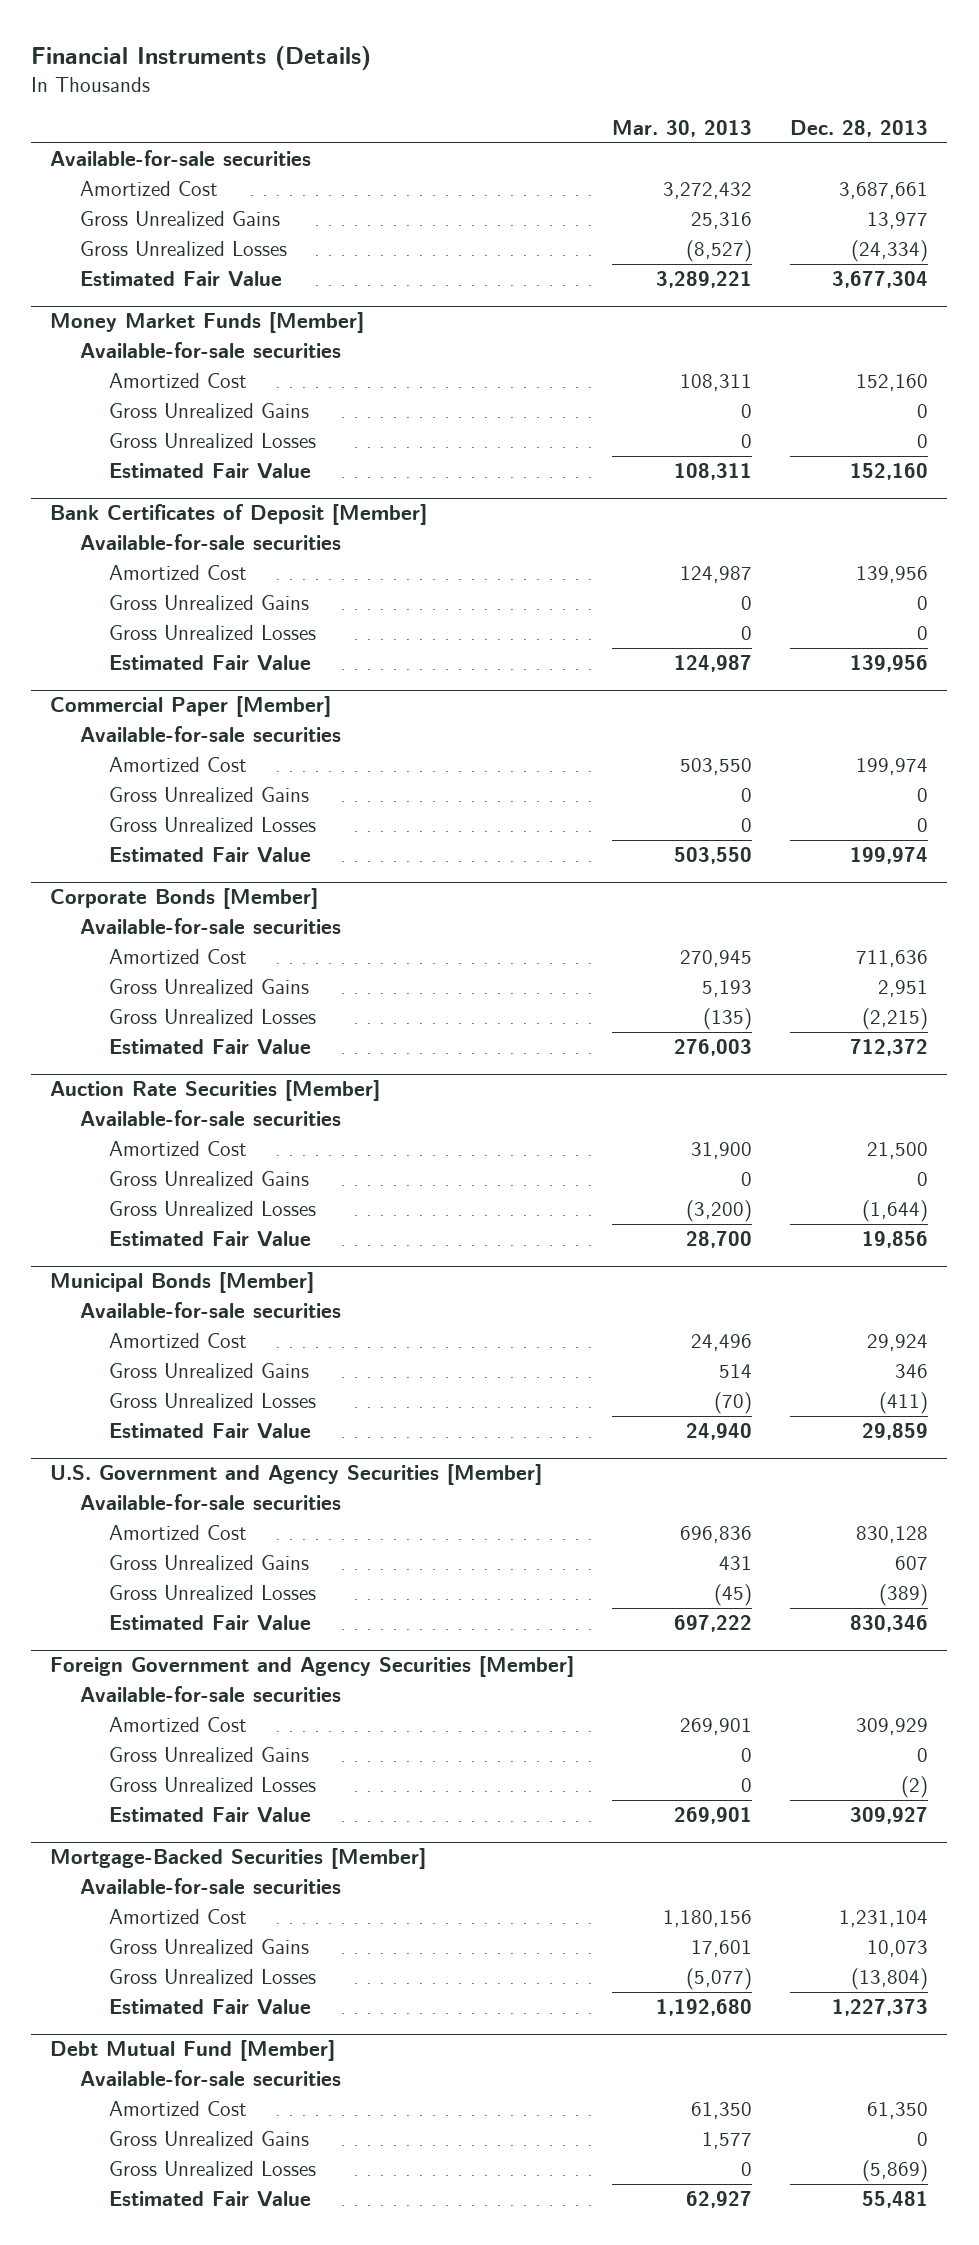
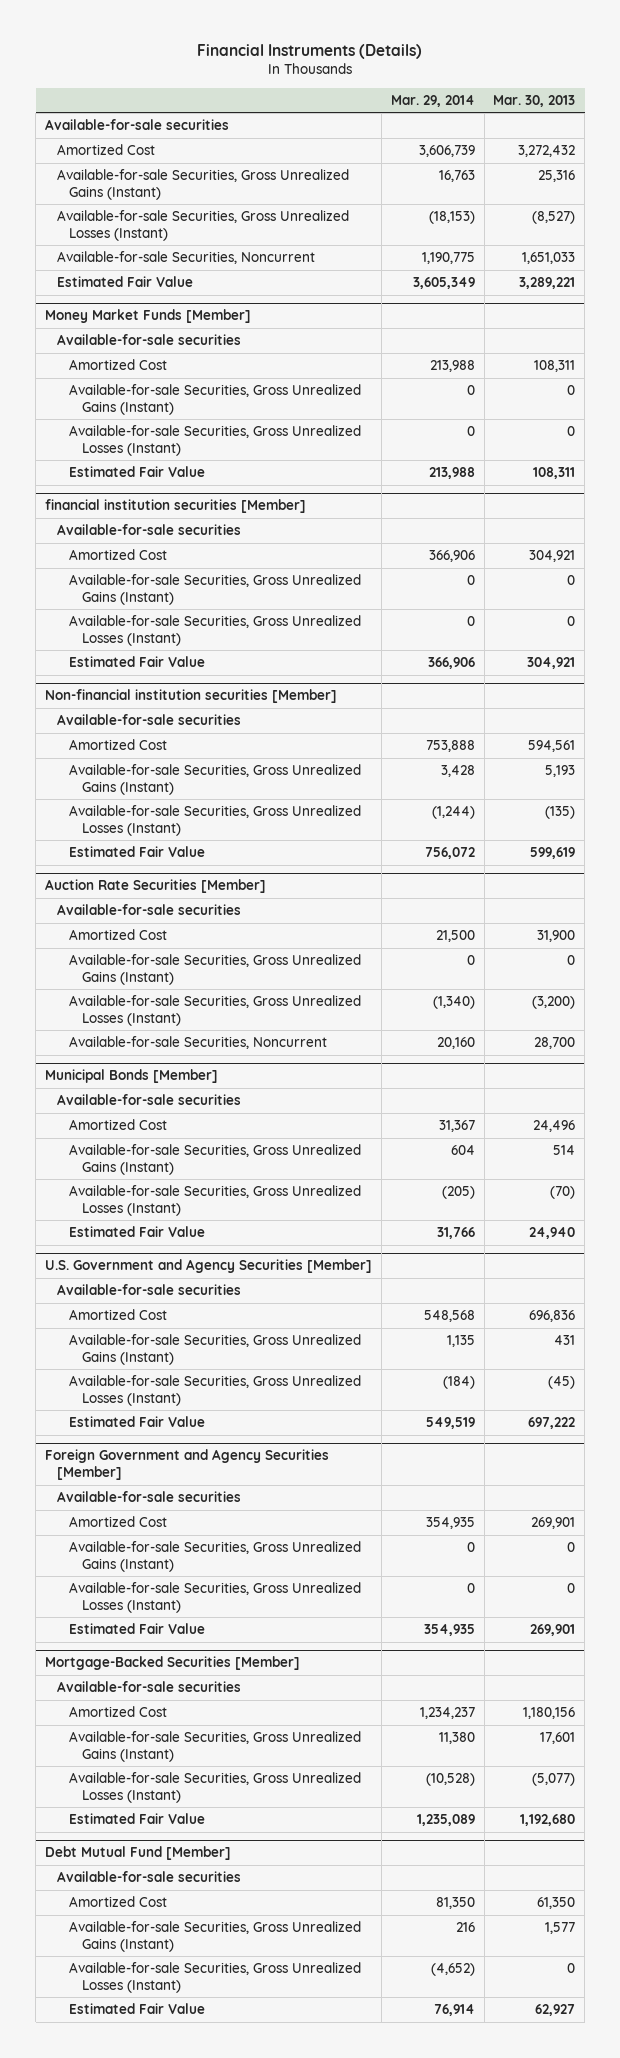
- | Mar. 30, 2013 | Dec. 28, 2013
+ | Mar. 29, 2014 | Mar. 30, 2013
- Gross Unrealized Gains | 25,316 | 13,977
- Gross Unrealized Losses | (8,527) | (24,334)
+ Available-for-sale Securities, Gross Unrealized Gains (Instant) | 16,763 | 25,316
+ Available-for-sale Securities, Gross Unrealized Losses (Instant) | (18,153) | (8,527)
+ Available-for-sale Securities, Noncurrent | 1,190,775 | 1,651,033
@ Money Market Funds [Member]
- Gross Unrealized Gains | 0 | 0
- Gross Unrealized Losses | 0 | 0
+ Available-for-sale Securities, Gross Unrealized Gains (Instant) | 0 | 0
+ Available-for-sale Securities, Gross Unrealized Losses (Instant) | 0 | 0
- Bank Certificates of Deposit [Member]
- Available-for-sale securities
- Amortized Cost | 124,987 | 139,956
- Gross Unrealized Gains | 0 | 0
- Gross Unrealized Losses | 0 | 0
- Estimated Fair Value | 124,987 | 139,956
- Commercial Paper [Member]
+ financial institution securities [Member]
- Amortized Cost | 503,550 | 199,974
- Gross Unrealized Gains | 0 | 0
- Gross Unrealized Losses | 0 | 0
- Estimated Fair Value | 503,550 | 199,974
- Corporate Bonds [Member]
+ Amortized Cost | 366,906 | 304,921
+ Available-for-sale Securities, Gross Unrealized Gains (Instant) | 0 | 0
+ Available-for-sale Securities, Gross Unrealized Losses (Instant) | 0 | 0
+ Estimated Fair Value | 366,906 | 304,921
+ Non-financial institution securities [Member]
- Amortized Cost | 270,945 | 711,636
- Gross Unrealized Gains | 5,193 | 2,951
- Gross Unrealized Losses | (135) | (2,215)
- Estimated Fair Value | 276,003 | 712,372
+ Amortized Cost | 753,888 | 594,561
+ Available-for-sale Securities, Gross Unrealized Gains (Instant) | 3,428 | 5,193
+ Available-for-sale Securities, Gross Unrealized Losses (Instant) | (1,244) | (135)
+ Estimated Fair Value | 756,072 | 599,619
@ Auction Rate Securities [Member]
- Gross Unrealized Gains | 0 | 0
- Gross Unrealized Losses | (3,200) | (1,644)
- Estimated Fair Value | 28,700 | 19,856
+ Available-for-sale Securities, Gross Unrealized Gains (Instant) | 0 | 0
+ Available-for-sale Securities, Gross Unrealized Losses (Instant) | (1,340) | (3,200)
+ Available-for-sale Securities, Noncurrent | 20,160 | 28,700
@ Municipal Bonds [Member]
- Gross Unrealized Gains | 514 | 346
- Gross Unrealized Losses | (70) | (411)
+ Available-for-sale Securities, Gross Unrealized Gains (Instant) | 604 | 514
+ Available-for-sale Securities, Gross Unrealized Losses (Instant) | (205) | (70)
@ U.S. Government and Agency Securities [Member]
- Gross Unrealized Gains | 431 | 607
- Gross Unrealized Losses | (45) | (389)
+ Available-for-sale Securities, Gross Unrealized Gains (Instant) | 1,135 | 431
+ Available-for-sale Securities, Gross Unrealized Losses (Instant) | (184) | (45)
@ Foreign Government and Agency Securities [Member]
- Gross Unrealized Gains | 0 | 0
- Gross Unrealized Losses | 0 | (2)
+ Available-for-sale Securities, Gross Unrealized Gains (Instant) | 0 | 0
+ Available-for-sale Securities, Gross Unrealized Losses (Instant) | 0 | 0
@ Mortgage-Backed Securities [Member]
- Gross Unrealized Gains | 17,601 | 10,073
- Gross Unrealized Losses | (5,077) | (13,804)
+ Available-for-sale Securities, Gross Unrealized Gains (Instant) | 11,380 | 17,601
+ Available-for-sale Securities, Gross Unrealized Losses (Instant) | (10,528) | (5,077)
@ Debt Mutual Fund [Member]
- Gross Unrealized Gains | 1,577 | 0
- Gross Unrealized Losses | 0 | (5,869)
+ Available-for-sale Securities, Gross Unrealized Gains (Instant) | 216 | 1,577
+ Available-for-sale Securities, Gross Unrealized Losses (Instant) | (4,652) | 0

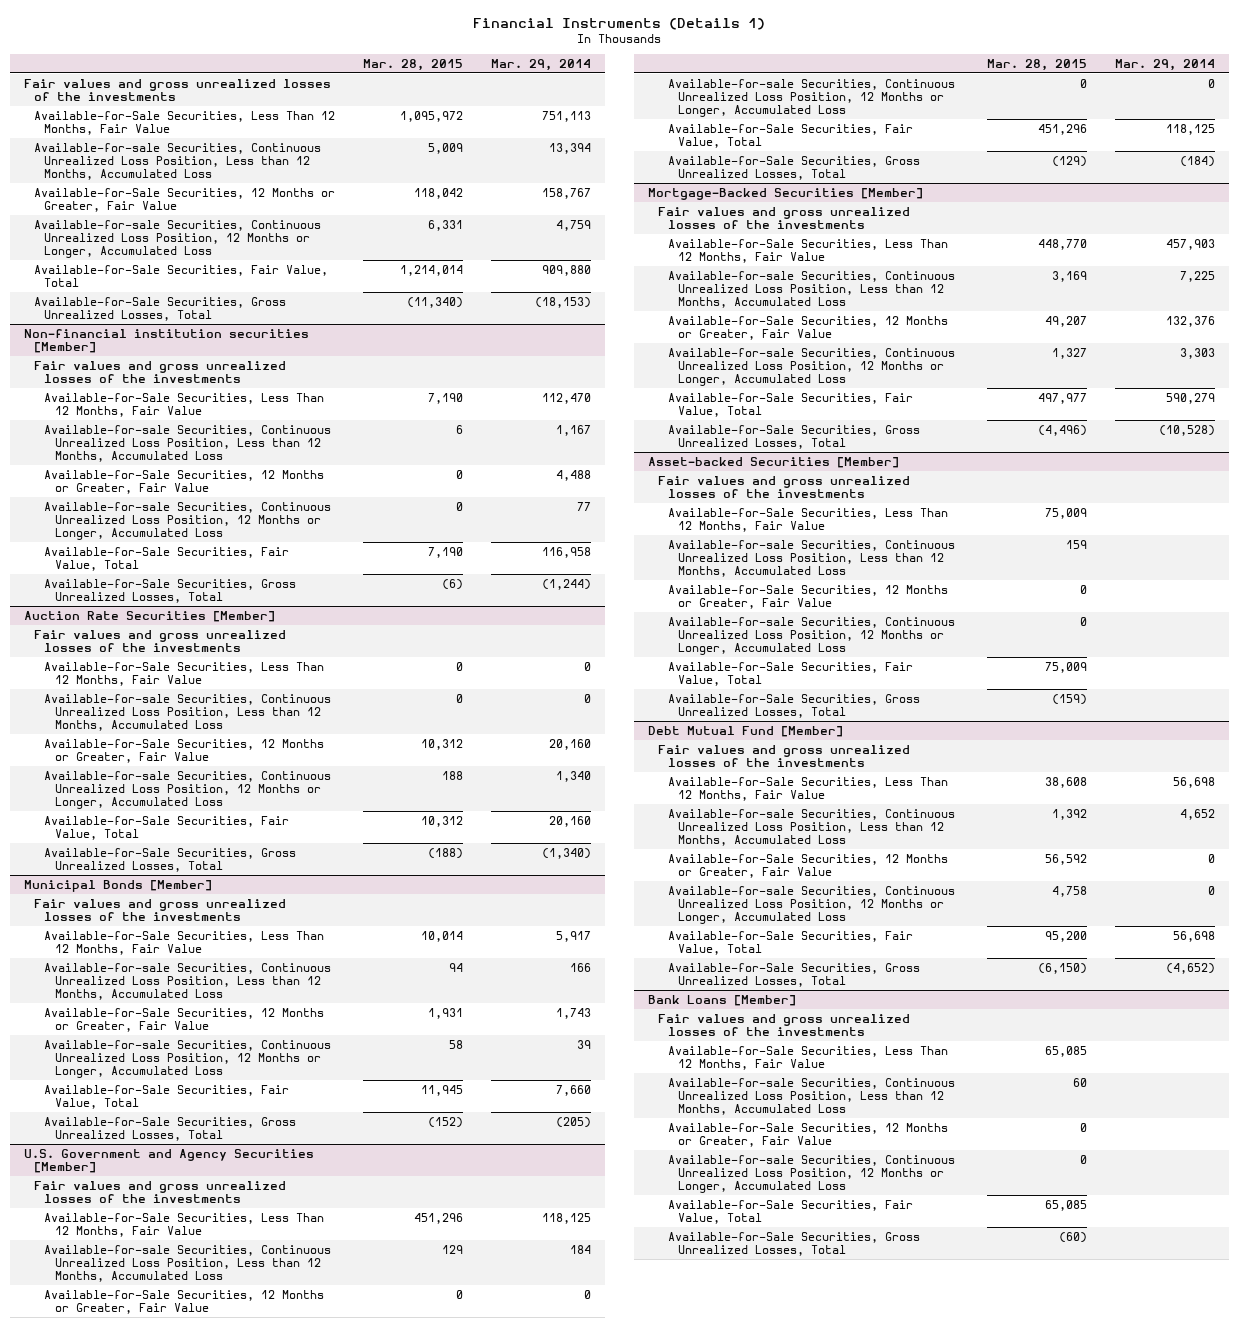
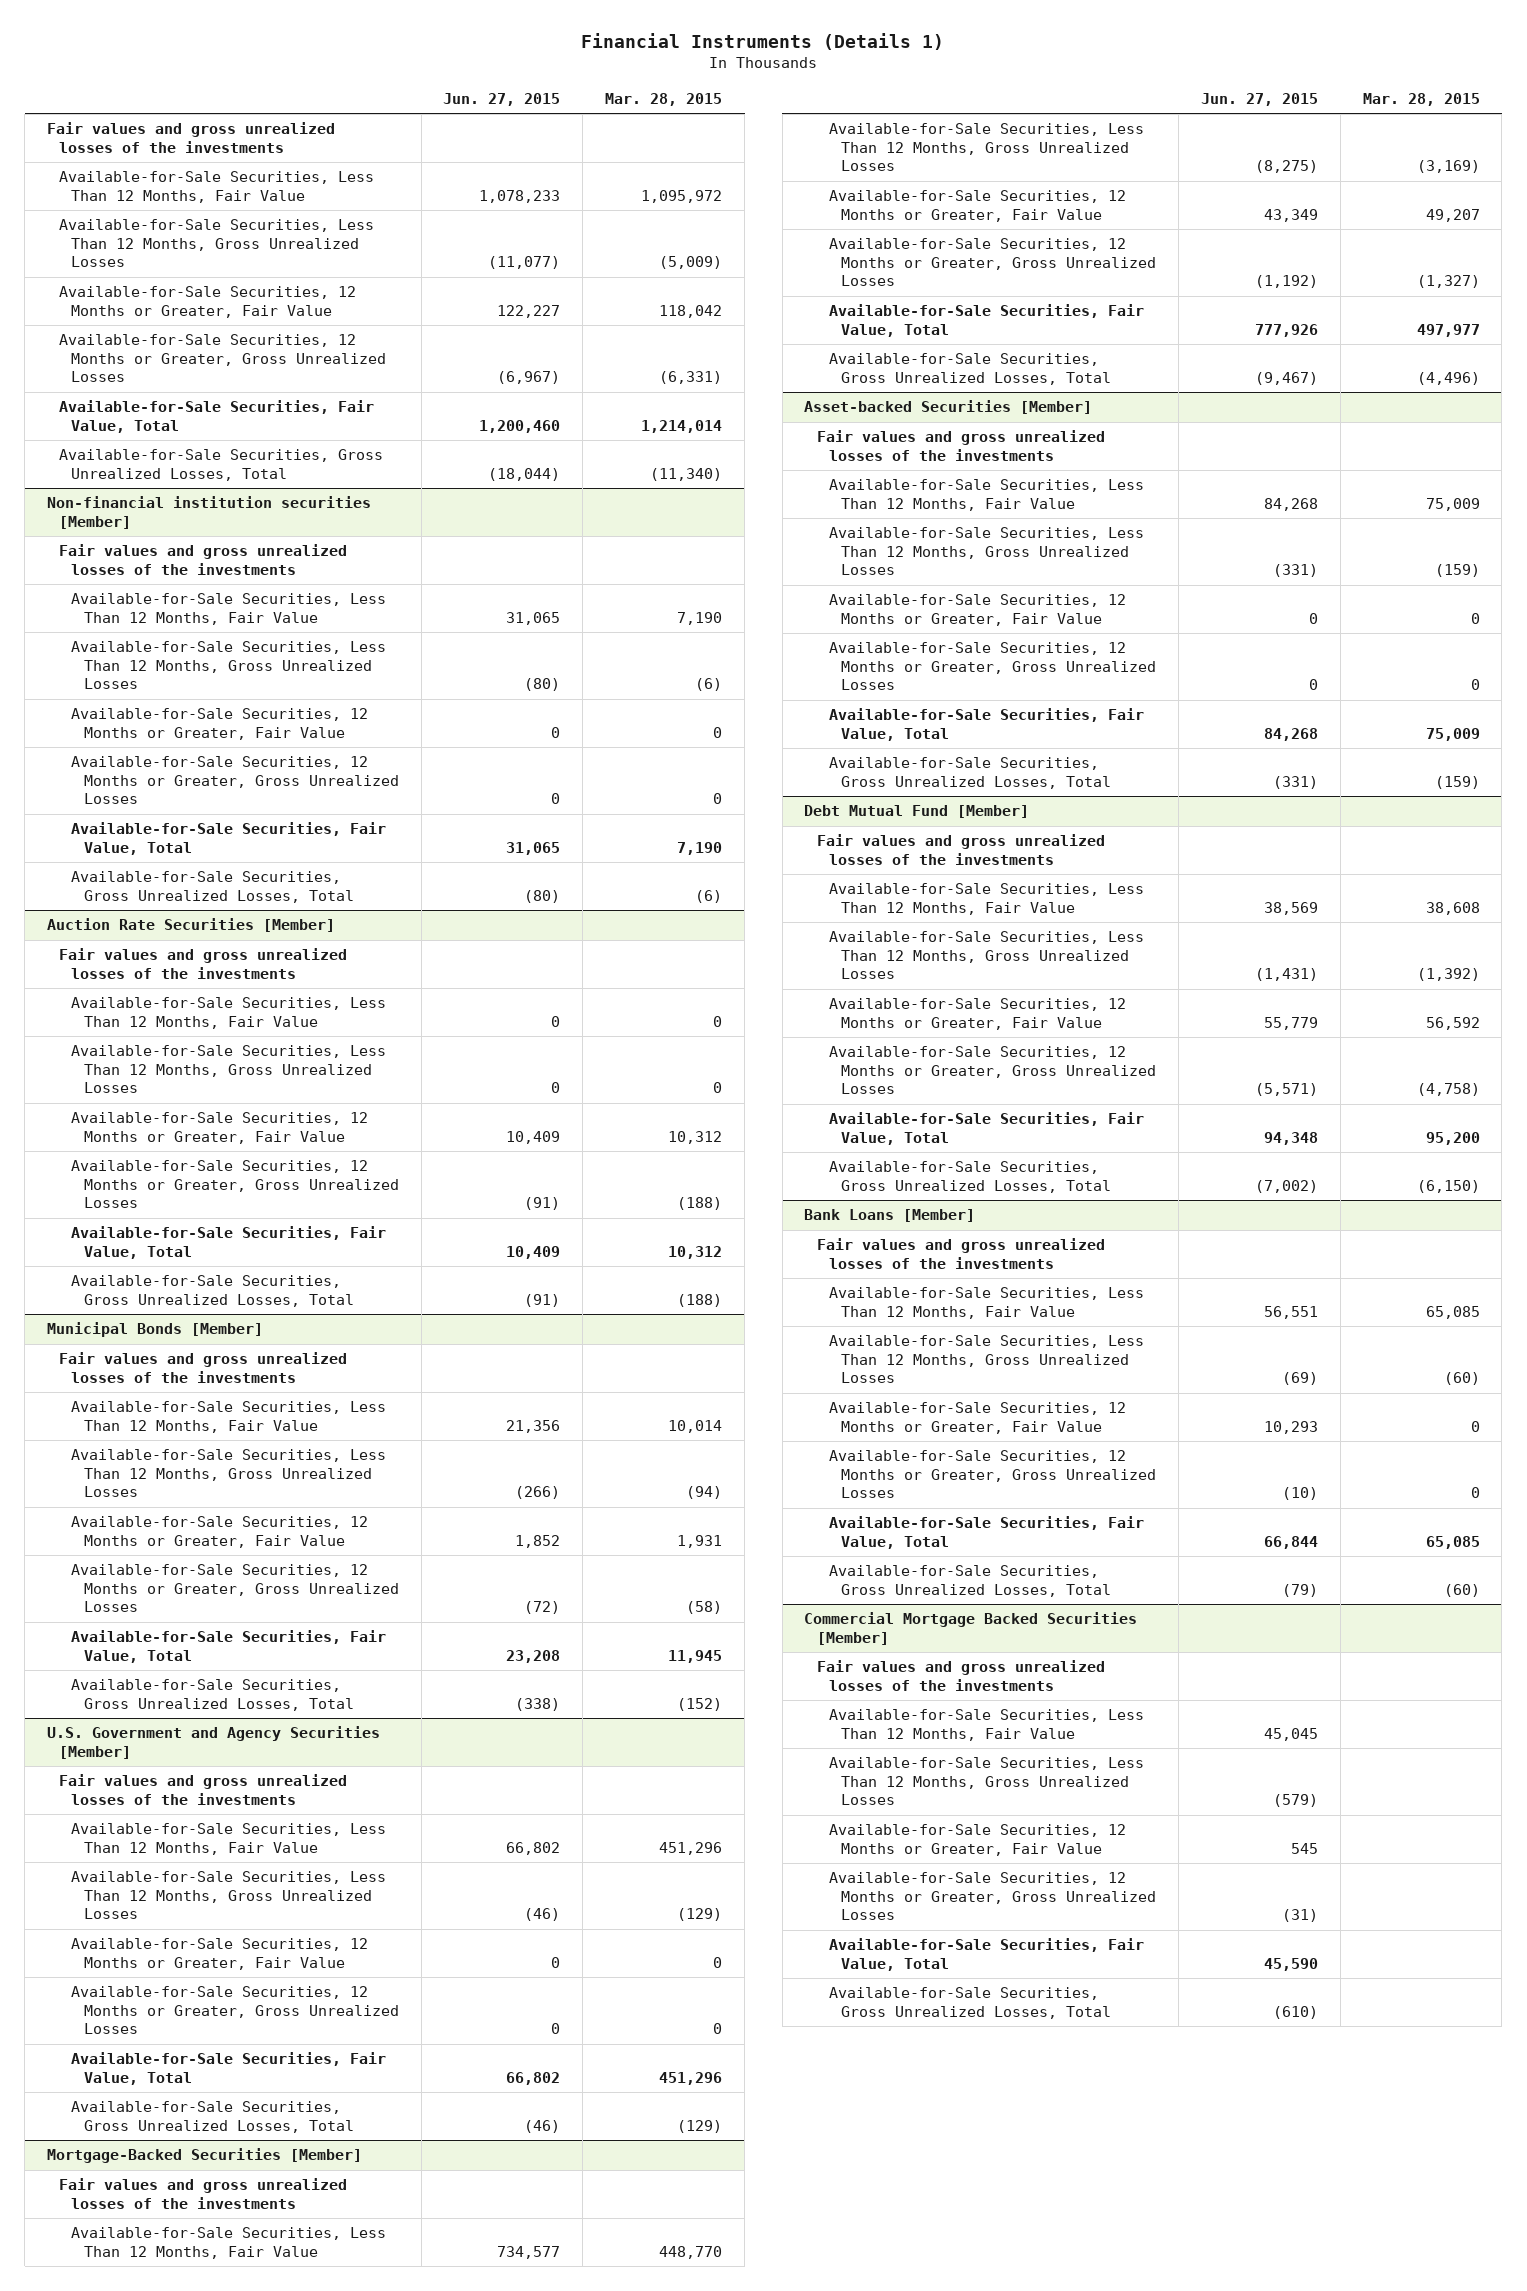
- | Mar. 28, 2015 | Mar. 29, 2014
+ | Jun. 27, 2015 | Mar. 28, 2015
- Available-for-sale Securities, Continuous Unrealized Loss Position, Less than 12 Months, Accumulated Loss | 5,009 | 13,394
+ Available-for-Sale Securities, Less Than 12 Months, Gross Unrealized Losses | (11,077) | (5,009)
- Available-for-sale Securities, Continuous Unrealized Loss Position, 12 Months or Longer, Accumulated Loss | 6,331 | 4,759
+ Available-for-Sale Securities, 12 Months or Greater, Gross Unrealized Losses | (6,967) | (6,331)
@ Non-financial institution securities [Member]
- Available-for-sale Securities, Continuous Unrealized Loss Position, Less than 12 Months, Accumulated Loss | 6 | 1,167
+ Available-for-Sale Securities, Less Than 12 Months, Gross Unrealized Losses | (80) | (6)
- Available-for-sale Securities, Continuous Unrealized Loss Position, 12 Months or Longer, Accumulated Loss | 0 | 77
+ Available-for-Sale Securities, 12 Months or Greater, Gross Unrealized Losses | 0 | 0
@ Auction Rate Securities [Member]
- Available-for-sale Securities, Continuous Unrealized Loss Position, Less than 12 Months, Accumulated Loss | 0 | 0
+ Available-for-Sale Securities, Less Than 12 Months, Gross Unrealized Losses | 0 | 0
- Available-for-sale Securities, Continuous Unrealized Loss Position, 12 Months or Longer, Accumulated Loss | 188 | 1,340
+ Available-for-Sale Securities, 12 Months or Greater, Gross Unrealized Losses | (91) | (188)
@ Municipal Bonds [Member]
- Available-for-sale Securities, Continuous Unrealized Loss Position, Less than 12 Months, Accumulated Loss | 94 | 166
+ Available-for-Sale Securities, Less Than 12 Months, Gross Unrealized Losses | (266) | (94)
- Available-for-sale Securities, Continuous Unrealized Loss Position, 12 Months or Longer, Accumulated Loss | 58 | 39
+ Available-for-Sale Securities, 12 Months or Greater, Gross Unrealized Losses | (72) | (58)
@ U.S. Government and Agency Securities [Member]
- Available-for-sale Securities, Continuous Unrealized Loss Position, Less than 12 Months, Accumulated Loss | 129 | 184
+ Available-for-Sale Securities, Less Than 12 Months, Gross Unrealized Losses | (46) | (129)
- Available-for-sale Securities, Continuous Unrealized Loss Position, 12 Months or Longer, Accumulated Loss | 0 | 0
+ Available-for-Sale Securities, 12 Months or Greater, Gross Unrealized Losses | 0 | 0
@ Mortgage-Backed Securities [Member]
- Available-for-sale Securities, Continuous Unrealized Loss Position, Less than 12 Months, Accumulated Loss | 3,169 | 7,225
+ Available-for-Sale Securities, Less Than 12 Months, Gross Unrealized Losses | (8,275) | (3,169)
- Available-for-sale Securities, Continuous Unrealized Loss Position, 12 Months or Longer, Accumulated Loss | 1,327 | 3,303
+ Available-for-Sale Securities, 12 Months or Greater, Gross Unrealized Losses | (1,192) | (1,327)
@ Asset-backed Securities [Member]
- Available-for-sale Securities, Continuous Unrealized Loss Position, Less than 12 Months, Accumulated Loss | 159 |
+ Available-for-Sale Securities, Less Than 12 Months, Gross Unrealized Losses | (331) | (159)
- Available-for-sale Securities, Continuous Unrealized Loss Position, 12 Months or Longer, Accumulated Loss | 0 |
+ Available-for-Sale Securities, 12 Months or Greater, Gross Unrealized Losses | 0 | 0
@ Debt Mutual Fund [Member]
- Available-for-sale Securities, Continuous Unrealized Loss Position, Less than 12 Months, Accumulated Loss | 1,392 | 4,652
+ Available-for-Sale Securities, Less Than 12 Months, Gross Unrealized Losses | (1,431) | (1,392)
- Available-for-sale Securities, Continuous Unrealized Loss Position, 12 Months or Longer, Accumulated Loss | 4,758 | 0
+ Available-for-Sale Securities, 12 Months or Greater, Gross Unrealized Losses | (5,571) | (4,758)
@ Bank Loans [Member]
- Available-for-sale Securities, Continuous Unrealized Loss Position, Less than 12 Months, Accumulated Loss | 60 |
+ Available-for-Sale Securities, Less Than 12 Months, Gross Unrealized Losses | (69) | (60)
- Available-for-sale Securities, Continuous Unrealized Loss Position, 12 Months or Longer, Accumulated Loss | 0 |
+ Available-for-Sale Securities, 12 Months or Greater, Gross Unrealized Losses | (10) | 0
+ Commercial Mortgage Backed Securities [Member]
+ Fair values and gross unrealized losses of the investments
+ Available-for-Sale Securities, Less Than 12 Months, Fair Value | 45,045 |
+ Available-for-Sale Securities, Less Than 12 Months, Gross Unrealized Losses | (579) |
+ Available-for-Sale Securities, 12 Months or Greater, Fair Value | 545 |
+ Available-for-Sale Securities, 12 Months or Greater, Gross Unrealized Losses | (31) |
+ Available-for-Sale Securities, Fair Value, Total | 45,590 |
+ Available-for-Sale Securities, Gross Unrealized Losses, Total | (610) |

